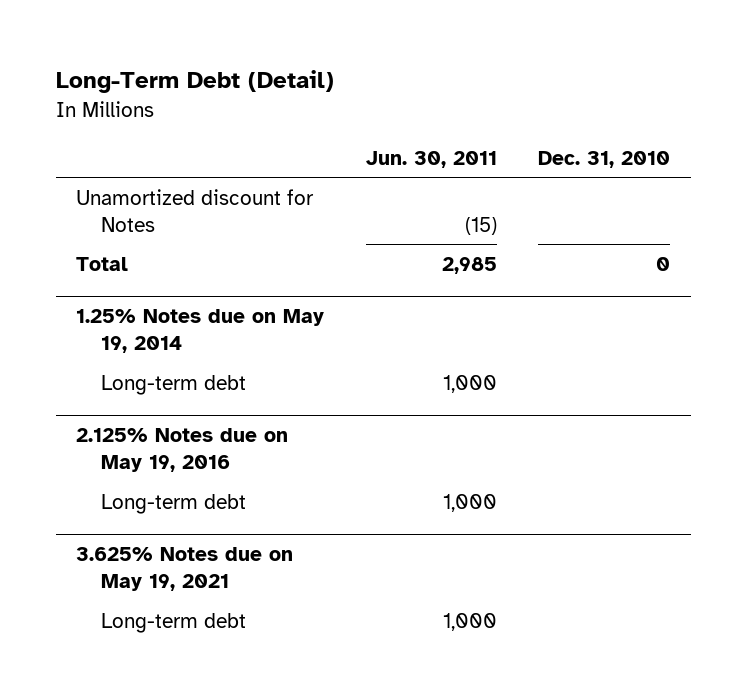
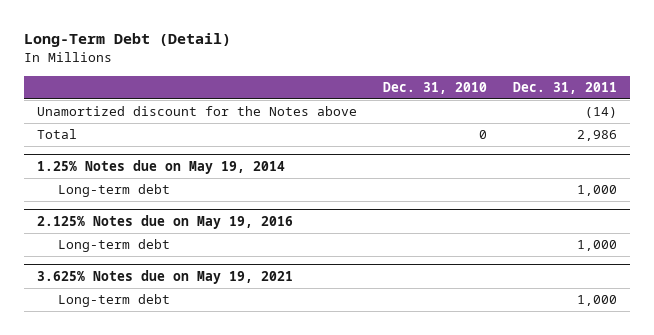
- | Jun. 30, 2011 | Dec. 31, 2010
+ | Dec. 31, 2010 | Dec. 31, 2011
- Unamortized discount for Notes | (15) |
+ Unamortized discount for the Notes above | | (14)

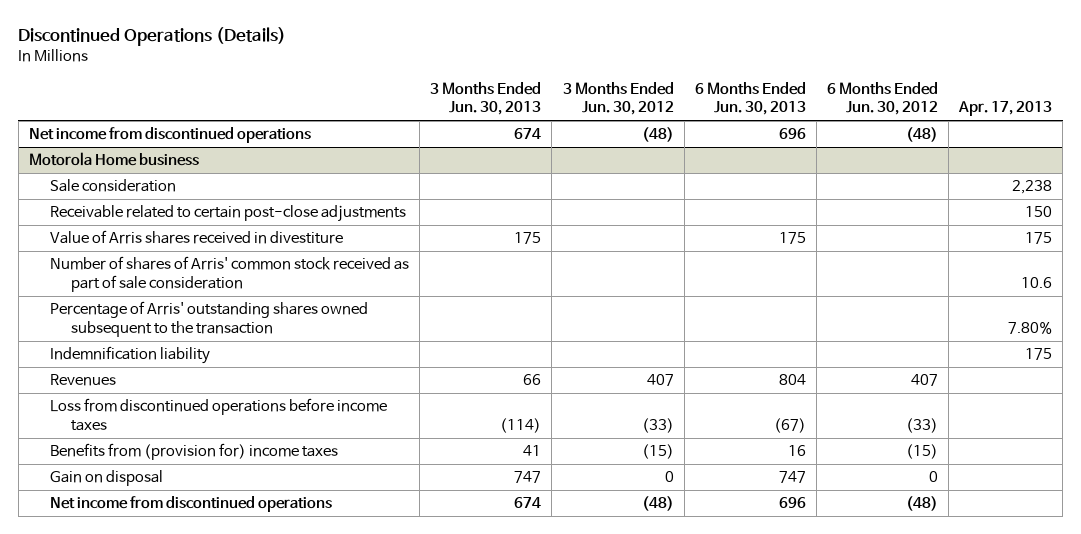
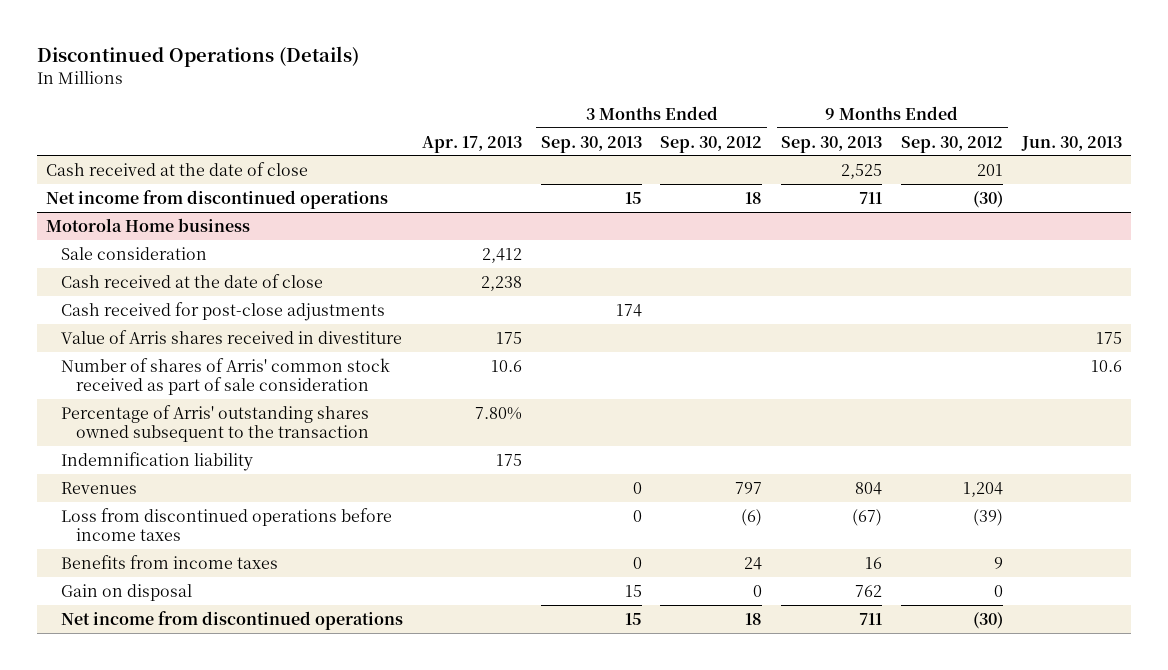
- | 3 Months Ended Jun. 30, 2013 | 3 Months Ended Jun. 30, 2012 | 6 Months Ended Jun. 30, 2013 | 6 Months Ended Jun. 30, 2012 | Apr. 17, 2013
+ | Apr. 17, 2013 | 3 Months Ended Sep. 30, 2013 | 3 Months Ended Sep. 30, 2012 | 9 Months Ended Sep. 30, 2013 | 9 Months Ended Sep. 30, 2012 | Jun. 30, 2013
+ Cash received at the date of close | | | | 2,525 | 201 |
@ Motorola Home business
- Sale consideration | | | | | 2,238
- Receivable related to certain post-close adjustments | | | | | 150
+ Sale consideration | 2,412 | | | | |
+ Cash received at the date of close | 2,238 | | | | |
+ Cash received for post-close adjustments | | 174 | | | |
- Benefits from (provision for) income taxes | 41 | (15) | 16 | (15) |
+ Benefits from income taxes | | 0 | 24 | 16 | 9 |

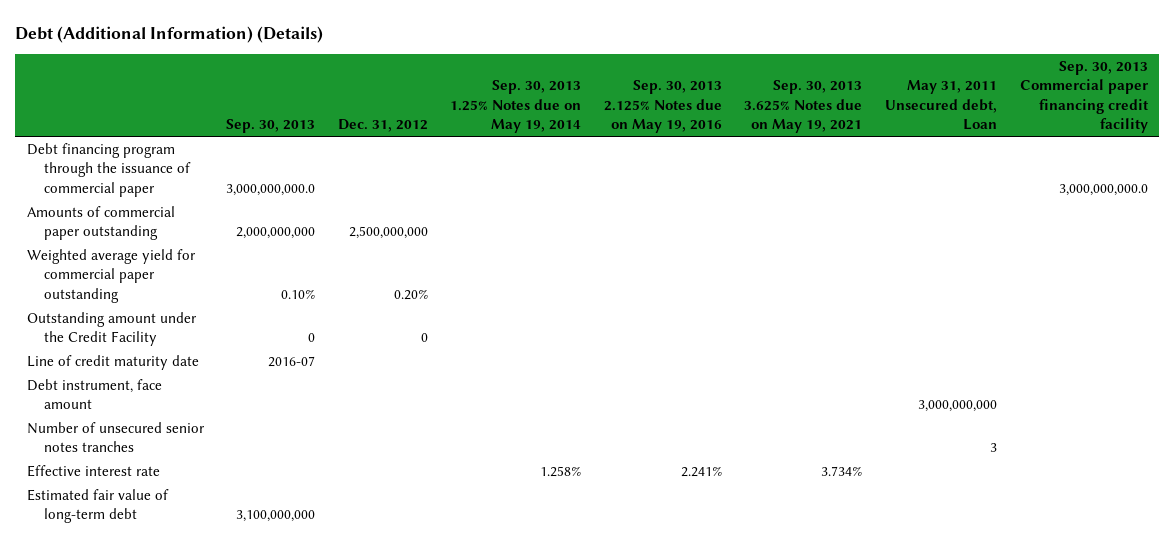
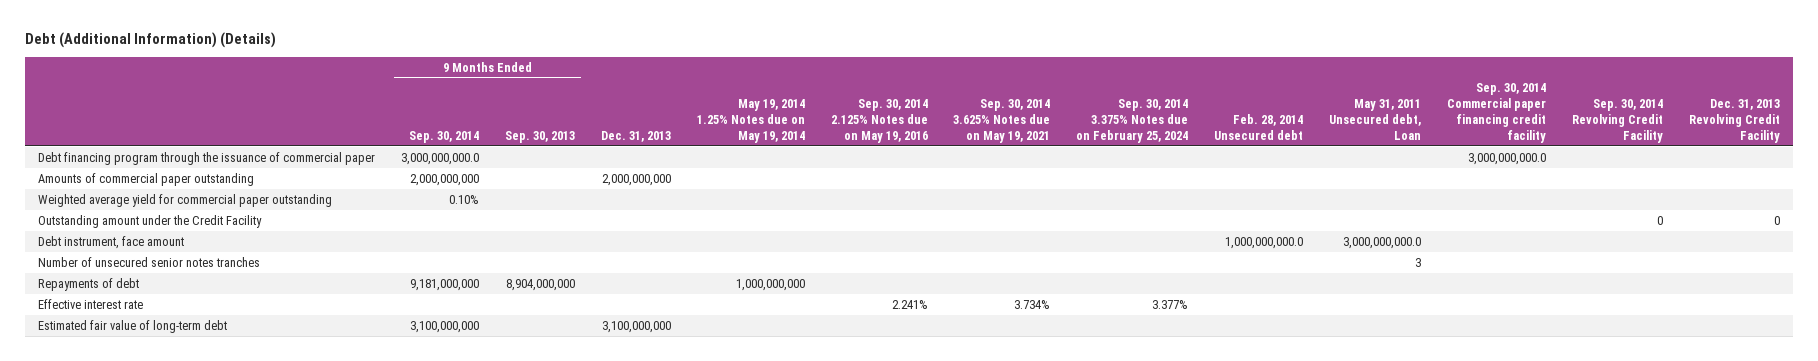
- | Sep. 30, 2013 | Dec. 31, 2012 | Sep. 30, 2013 1.25% Notes due on May 19, 2014 | Sep. 30, 2013 2.125% Notes due on May 19, 2016 | Sep. 30, 2013 3.625% Notes due on May 19, 2021 | May 31, 2011 Unsecured debt, Loan | Sep. 30, 2013 Commercial paper financing credit facility
+ | 9 Months Ended Sep. 30, 2014 | 9 Months Ended Sep. 30, 2013 | Dec. 31, 2013 | May 19, 2014 1.25% Notes due on May 19, 2014 | Sep. 30, 2014 2.125% Notes due on May 19, 2016 | Sep. 30, 2014 3.625% Notes due on May 19, 2021 | Sep. 30, 2014 3.375% Notes due on February 25, 2024 | Feb. 28, 2014 Unsecured debt | May 31, 2011 Unsecured debt, Loan | Sep. 30, 2014 Commercial paper financing credit facility | Sep. 30, 2014 Revolving Credit Facility | Dec. 31, 2013 Revolving Credit Facility
- Line of credit maturity date | 2016-07 | | | | | |
- Debt instrument, face amount | | | | | | 3,000,000,000 |
+ Debt instrument, face amount | | | | | | | | 1,000,000,000.0 | 3,000,000,000.0 | | |
+ Repayments of debt | 9,181,000,000 | 8,904,000,000 | | 1,000,000,000 | | | | | | | |

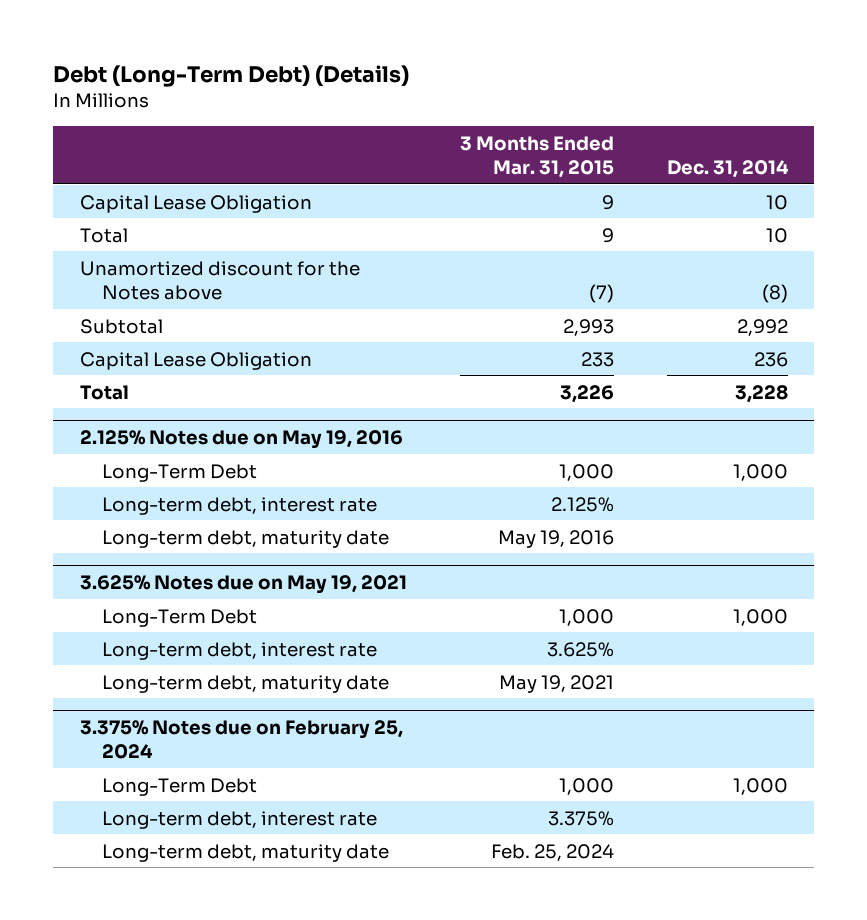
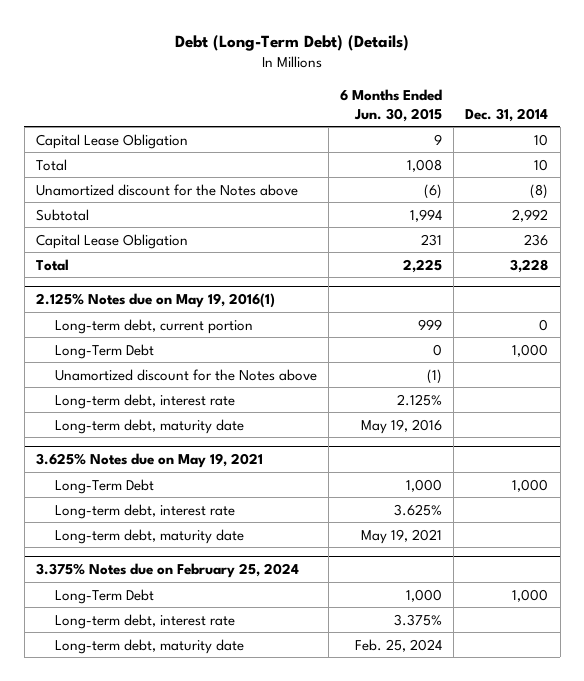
- | 3 Months Ended Mar. 31, 2015 | Dec. 31, 2014
+ | 6 Months Ended Jun. 30, 2015 | Dec. 31, 2014
- 2.125% Notes due on May 19, 2016
+ 2.125% Notes due on May 19, 2016(1)
+ Long-term debt, current portion | 999 | 0
+ Unamortized discount for the Notes above | (1) |

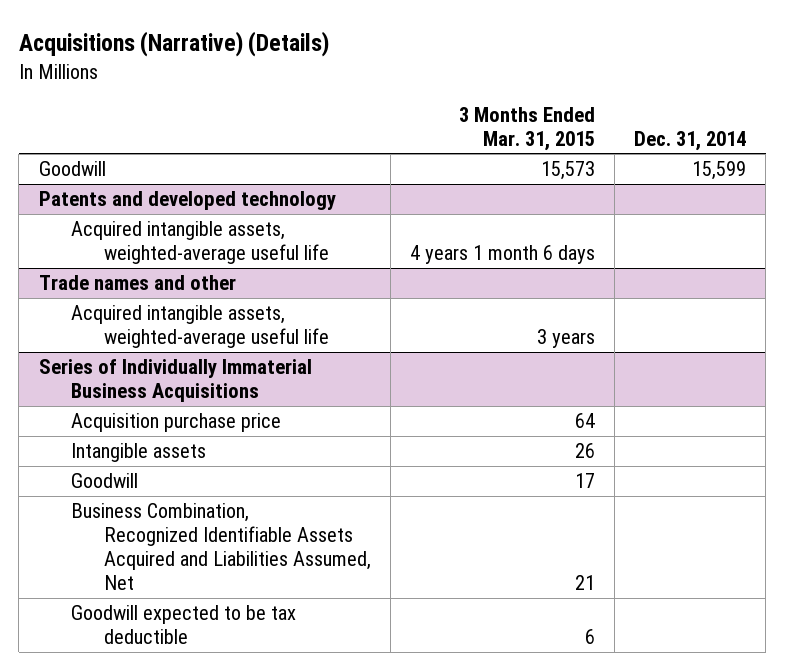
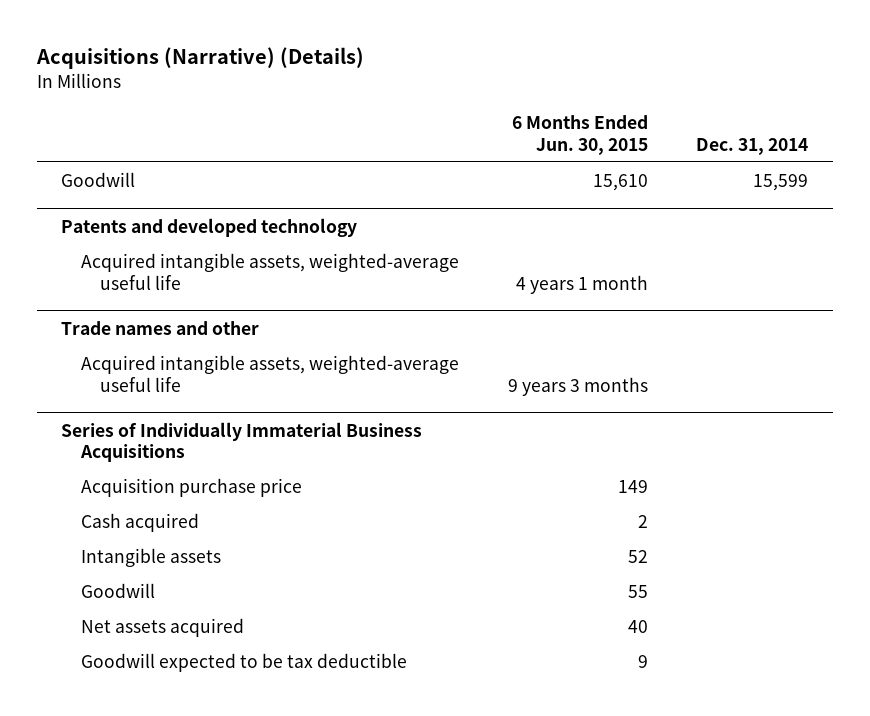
- | 3 Months Ended Mar. 31, 2015 | Dec. 31, 2014
+ | 6 Months Ended Jun. 30, 2015 | Dec. 31, 2014
@ Series of Individually Immaterial Business Acquisitions
+ Cash acquired | 2 |
- Business Combination, Recognized Identifiable Assets Acquired and Liabilities Assumed, Net | 21 |
+ Net assets acquired | 40 |

